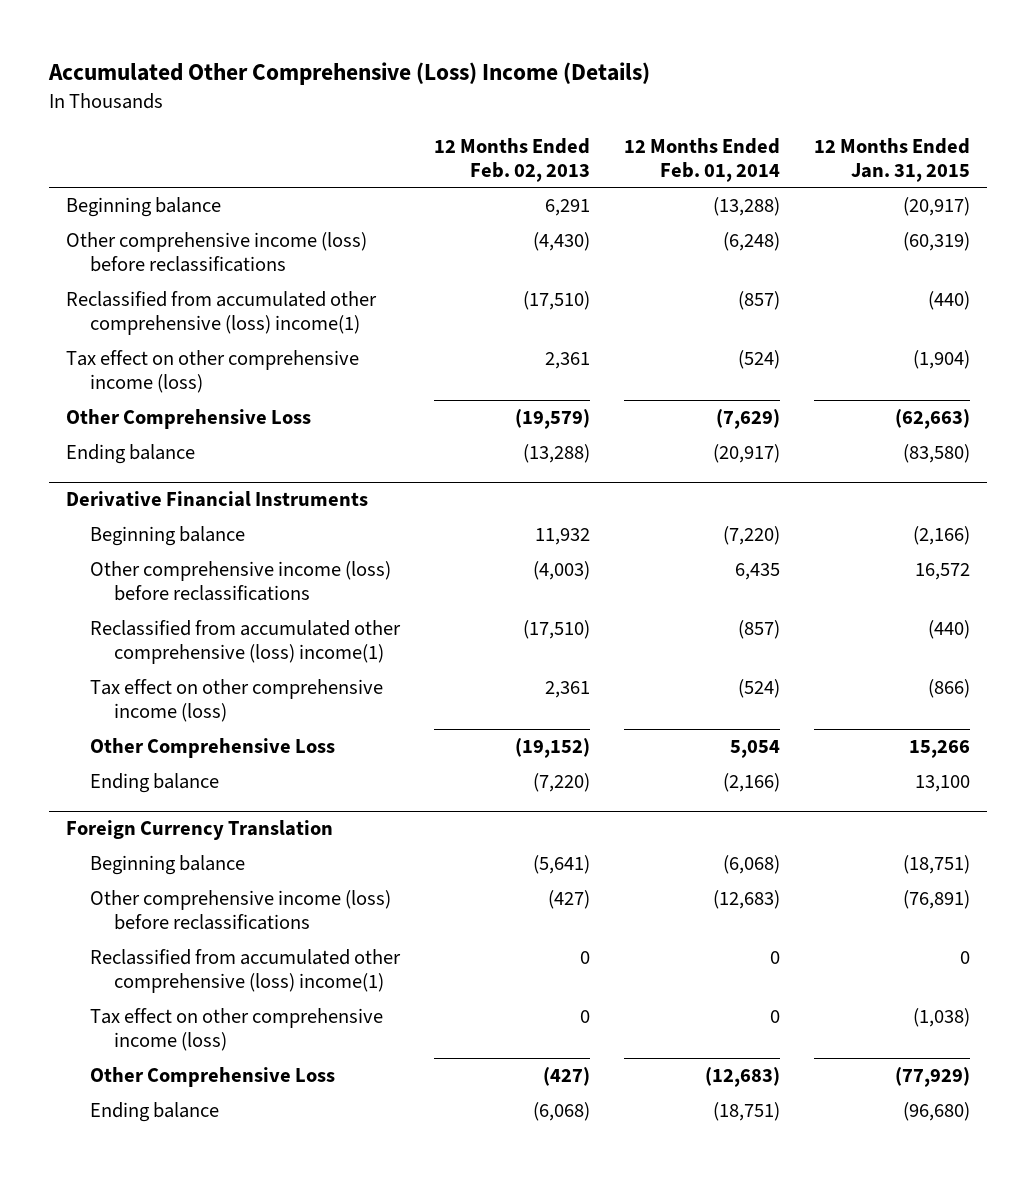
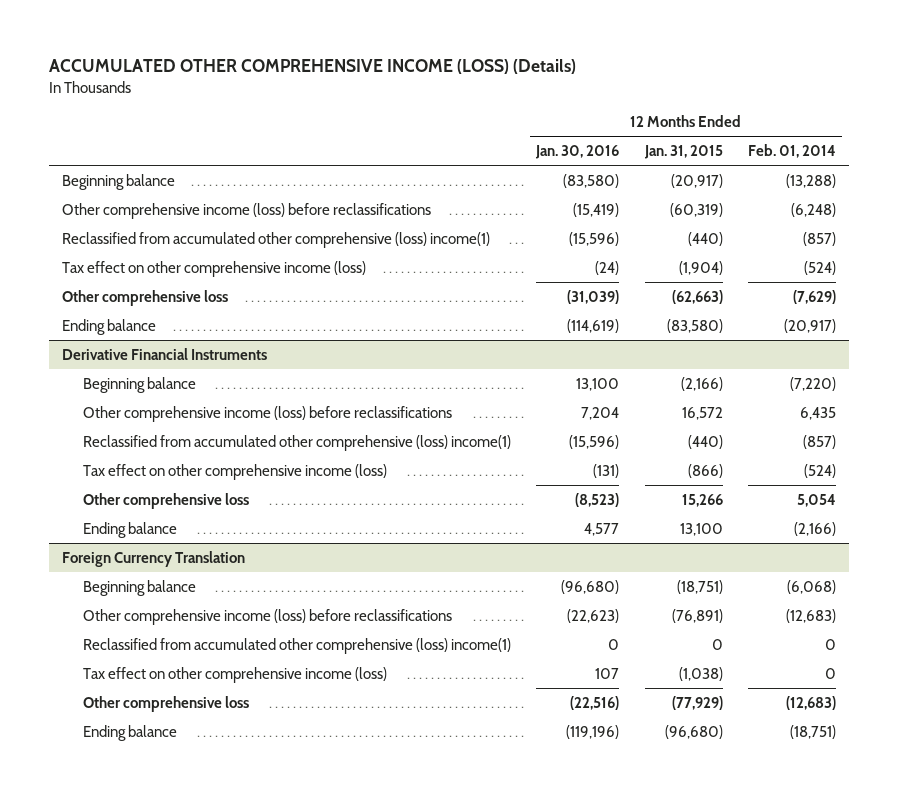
- Accumulated Other Comprehensive (Loss) Income (Details)
+ ACCUMULATED OTHER COMPREHENSIVE INCOME (LOSS) (Details)
- | 12 Months Ended Feb. 02, 2013 | 12 Months Ended Feb. 01, 2014 | 12 Months Ended Jan. 31, 2015
+ | 12 Months Ended Jan. 30, 2016 | 12 Months Ended Jan. 31, 2015 | 12 Months Ended Feb. 01, 2014
- Other Comprehensive Loss | (19,579) | (7,629) | (62,663)
+ Other comprehensive loss | (31,039) | (62,663) | (7,629)
@ Derivative Financial Instruments
- Other Comprehensive Loss | (19,152) | 5,054 | 15,266
+ Other comprehensive loss | (8,523) | 15,266 | 5,054
@ Foreign Currency Translation
- Other Comprehensive Loss | (427) | (12,683) | (77,929)
+ Other comprehensive loss | (22,516) | (77,929) | (12,683)

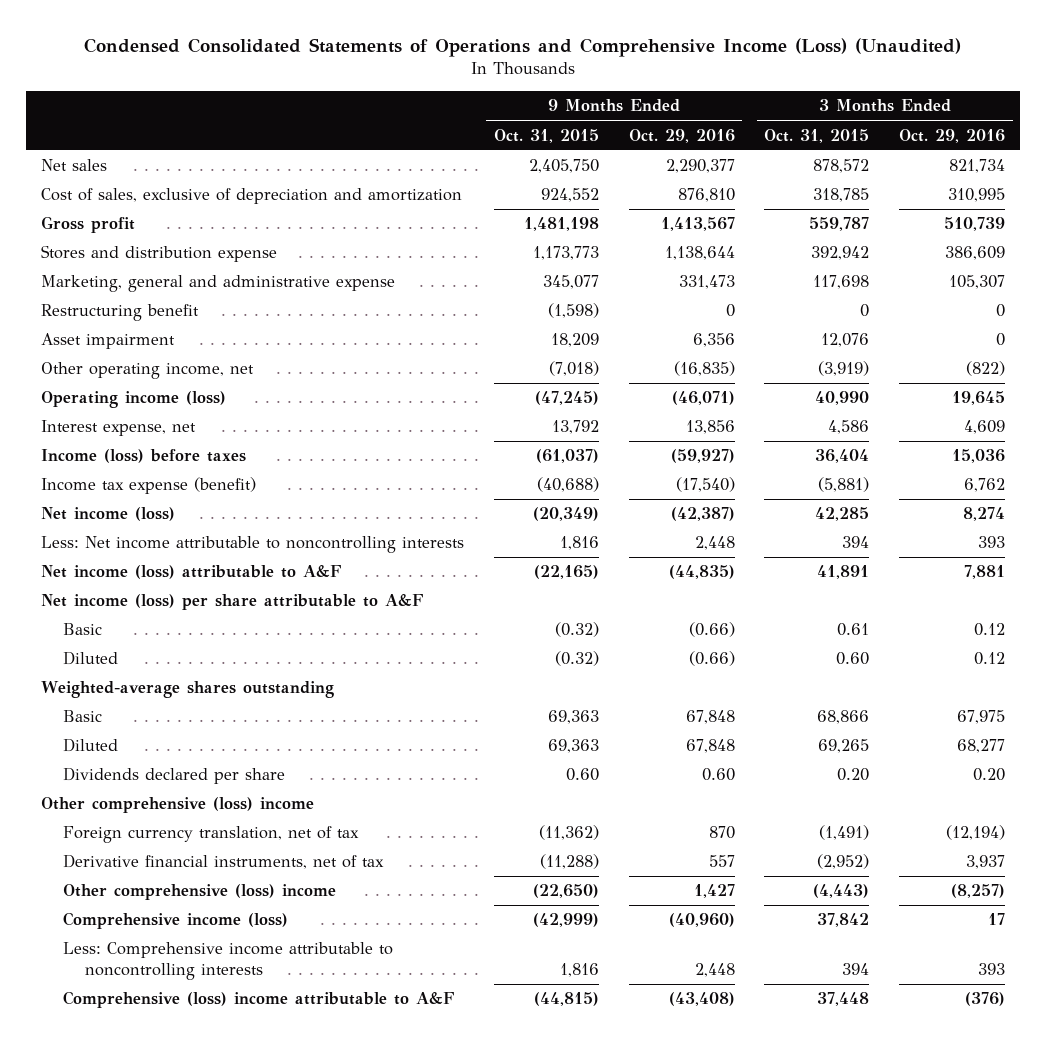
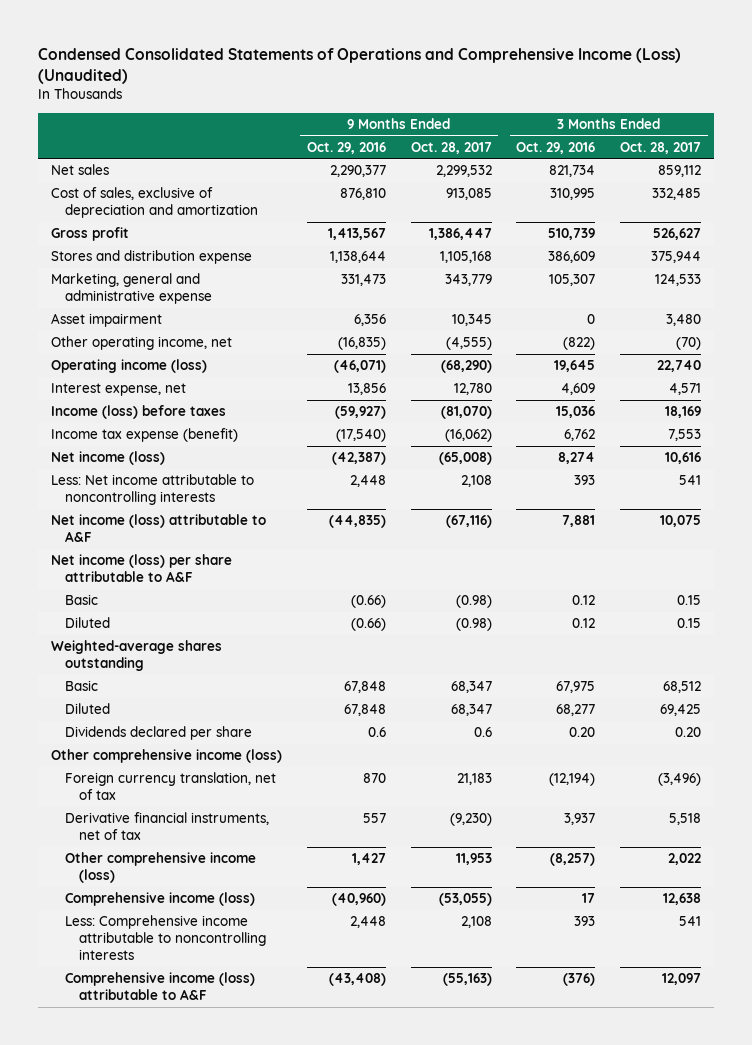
- | 9 Months Ended Oct. 31, 2015 | 9 Months Ended Oct. 29, 2016 | 3 Months Ended Oct. 31, 2015 | 3 Months Ended Oct. 29, 2016
+ | 9 Months Ended Oct. 29, 2016 | 9 Months Ended Oct. 28, 2017 | 3 Months Ended Oct. 29, 2016 | 3 Months Ended Oct. 28, 2017
- Restructuring benefit | (1,598) | 0 | 0 | 0
- Dividends declared per share | 0.60 | 0.60 | 0.20 | 0.20
- Other comprehensive (loss) income
+ Dividends declared per share | 0.6 | 0.6 | 0.20 | 0.20
+ Other comprehensive income (loss)
- Other comprehensive (loss) income | (22,650) | 1,427 | (4,443) | (8,257)
+ Other comprehensive income (loss) | 1,427 | 11,953 | (8,257) | 2,022
- Comprehensive (loss) income attributable to A&F | (44,815) | (43,408) | 37,448 | (376)
+ Comprehensive income (loss) attributable to A&F | (43,408) | (55,163) | (376) | 12,097

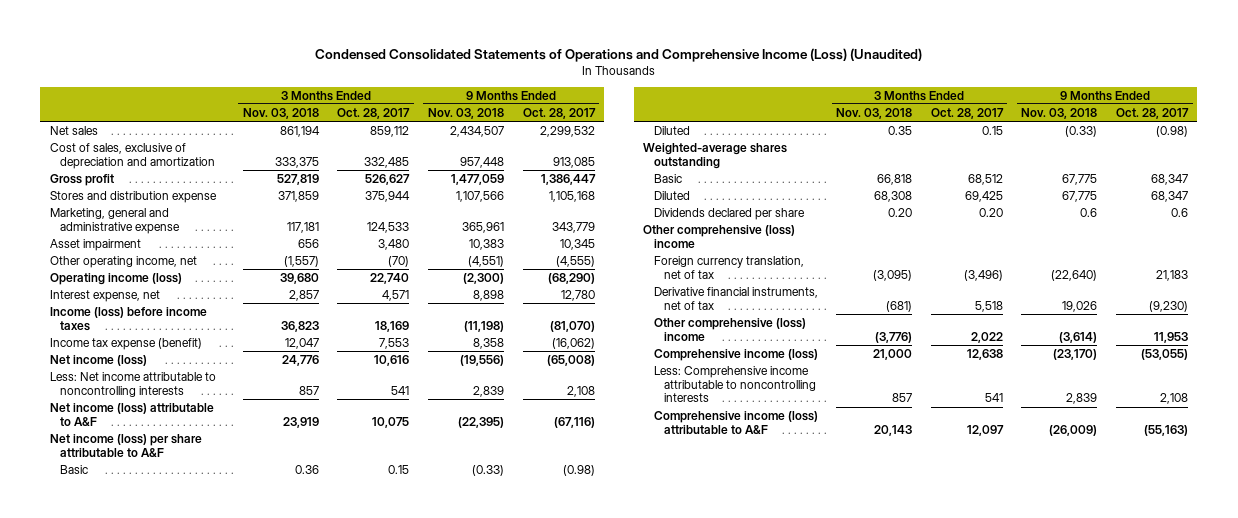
- | 9 Months Ended Oct. 29, 2016 | 9 Months Ended Oct. 28, 2017 | 3 Months Ended Oct. 29, 2016 | 3 Months Ended Oct. 28, 2017
+ | 3 Months Ended Nov. 03, 2018 | 3 Months Ended Oct. 28, 2017 | 9 Months Ended Nov. 03, 2018 | 9 Months Ended Oct. 28, 2017
- Income (loss) before taxes | (59,927) | (81,070) | 15,036 | 18,169
+ Income (loss) before income taxes | 36,823 | 18,169 | (11,198) | (81,070)
- Other comprehensive income (loss)
+ Other comprehensive (loss) income
- Other comprehensive income (loss) | 1,427 | 11,953 | (8,257) | 2,022
+ Other comprehensive (loss) income | (3,776) | 2,022 | (3,614) | 11,953

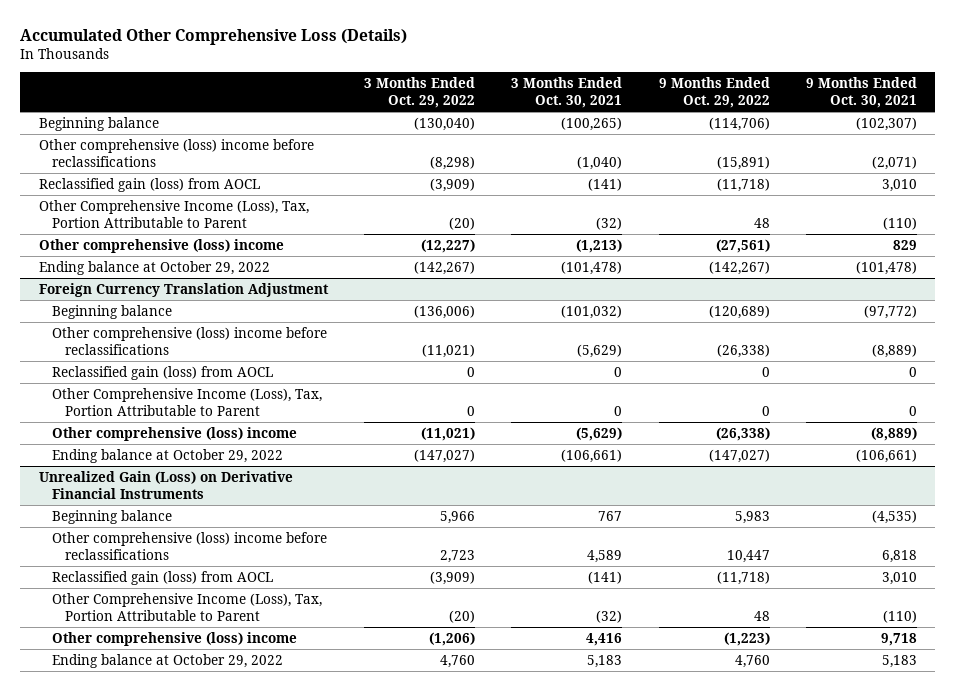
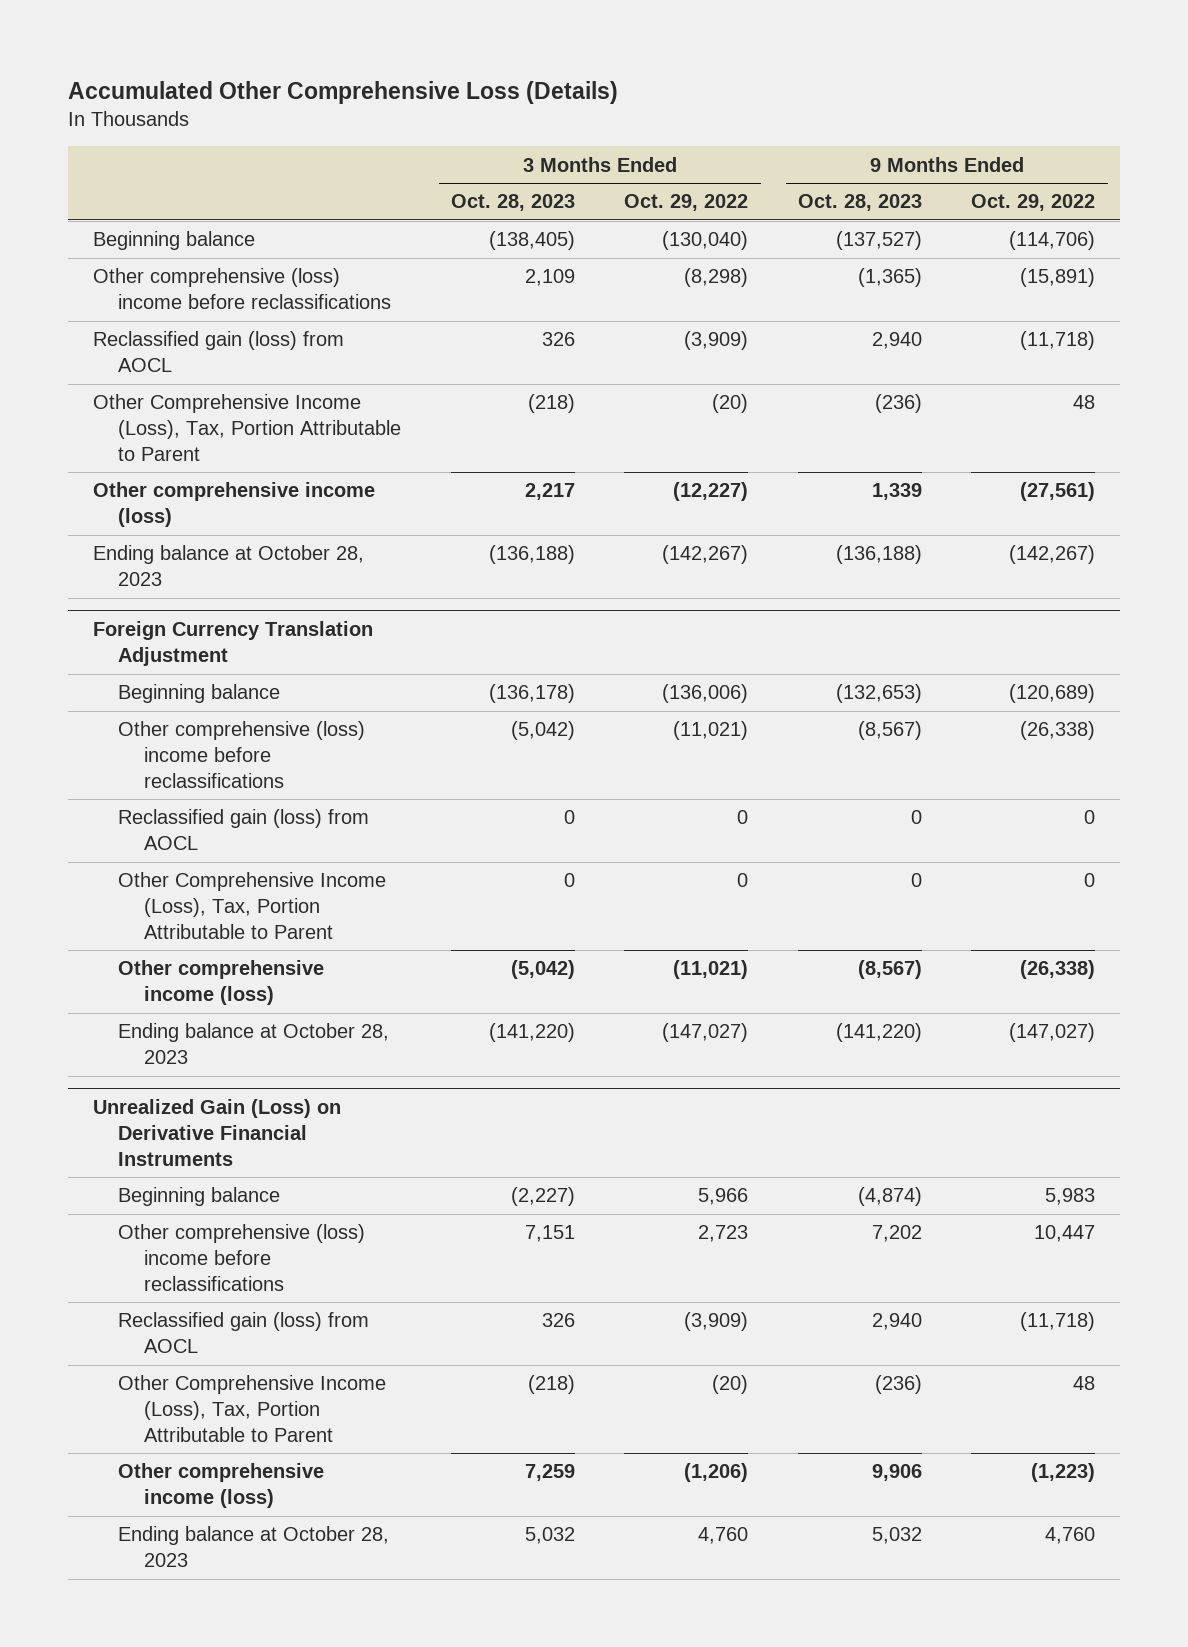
- | 3 Months Ended Oct. 29, 2022 | 3 Months Ended Oct. 30, 2021 | 9 Months Ended Oct. 29, 2022 | 9 Months Ended Oct. 30, 2021
+ | 3 Months Ended Oct. 28, 2023 | 3 Months Ended Oct. 29, 2022 | 9 Months Ended Oct. 28, 2023 | 9 Months Ended Oct. 29, 2022
- Other comprehensive (loss) income | (12,227) | (1,213) | (27,561) | 829
- Ending balance at October 29, 2022 | (142,267) | (101,478) | (142,267) | (101,478)
+ Other comprehensive income (loss) | 2,217 | (12,227) | 1,339 | (27,561)
+ Ending balance at October 28, 2023 | (136,188) | (142,267) | (136,188) | (142,267)
@ Foreign Currency Translation Adjustment
- Other comprehensive (loss) income | (11,021) | (5,629) | (26,338) | (8,889)
- Ending balance at October 29, 2022 | (147,027) | (106,661) | (147,027) | (106,661)
+ Other comprehensive income (loss) | (5,042) | (11,021) | (8,567) | (26,338)
+ Ending balance at October 28, 2023 | (141,220) | (147,027) | (141,220) | (147,027)
@ Unrealized Gain (Loss) on Derivative Financial Instruments
- Other comprehensive (loss) income | (1,206) | 4,416 | (1,223) | 9,718
- Ending balance at October 29, 2022 | 4,760 | 5,183 | 4,760 | 5,183
+ Other comprehensive income (loss) | 7,259 | (1,206) | 9,906 | (1,223)
+ Ending balance at October 28, 2023 | 5,032 | 4,760 | 5,032 | 4,760

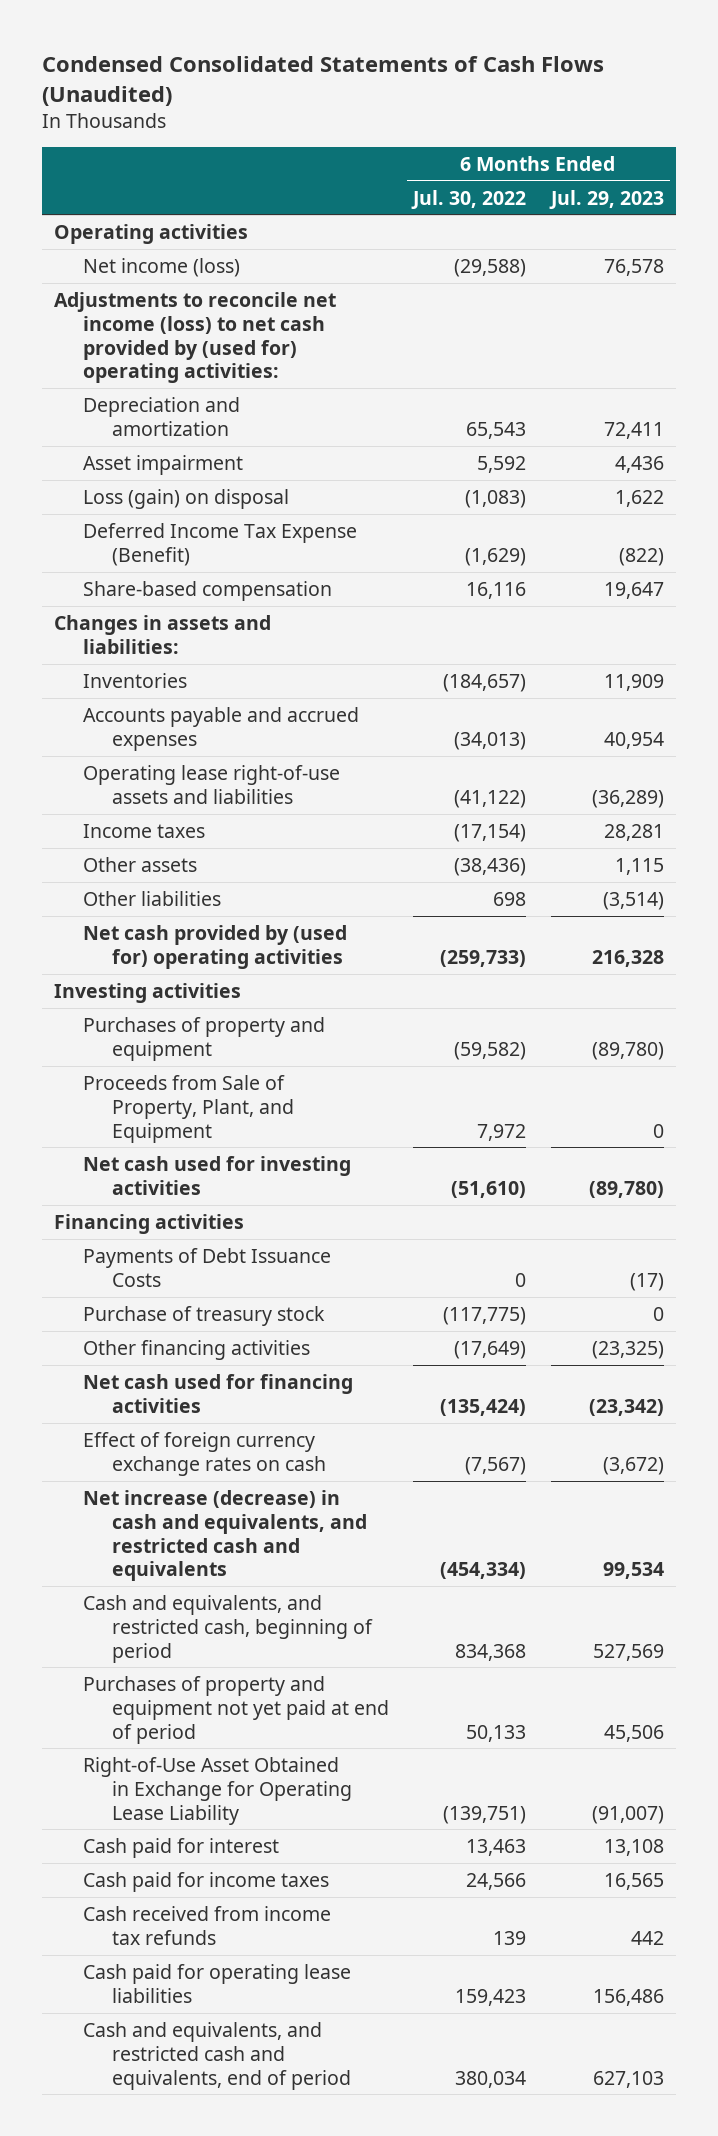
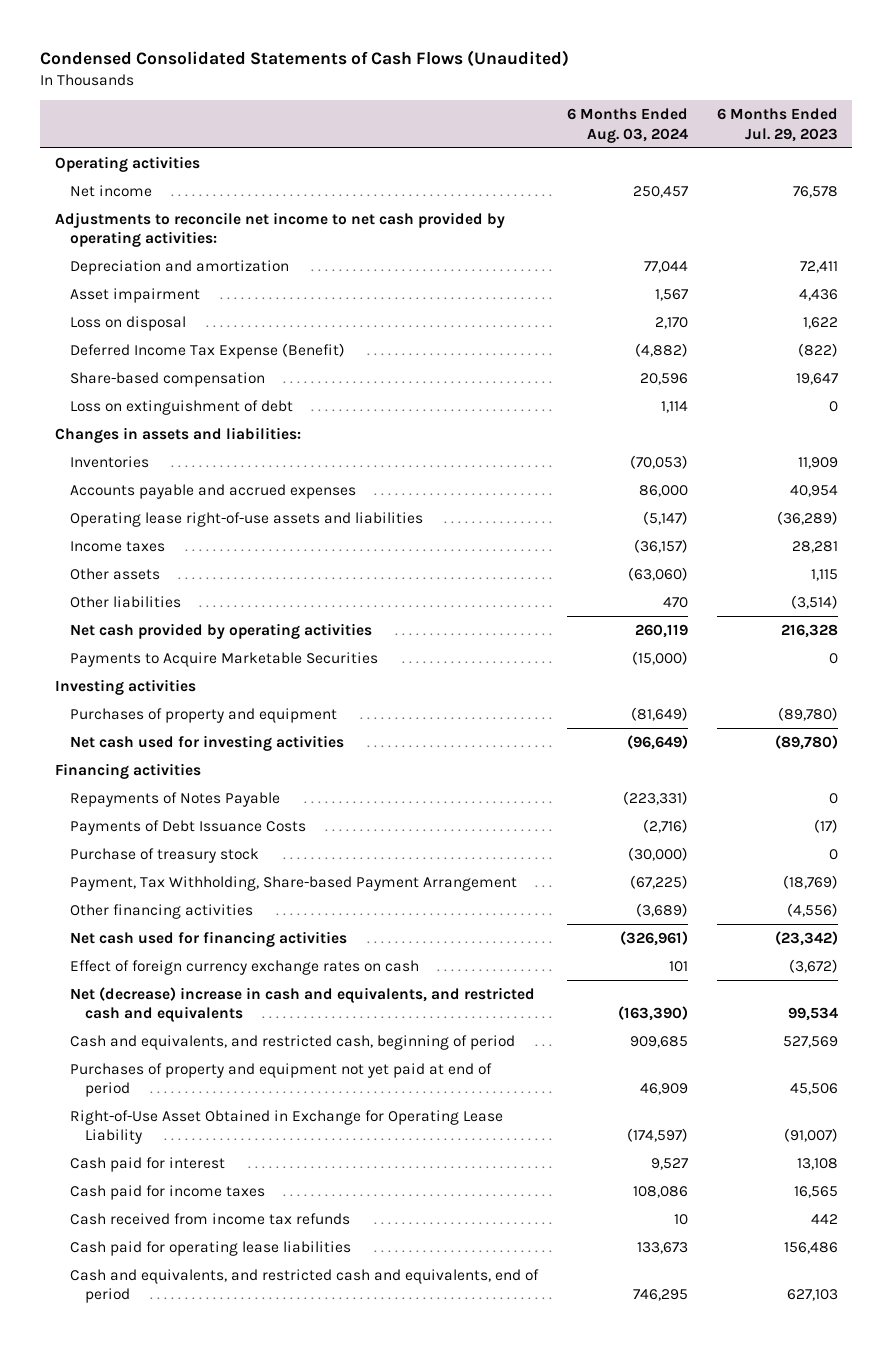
- | 6 Months Ended Jul. 30, 2022 | 6 Months Ended Jul. 29, 2023
+ | 6 Months Ended Aug. 03, 2024 | 6 Months Ended Jul. 29, 2023
- Net income (loss) | (29,588) | 76,578
- Adjustments to reconcile net income (loss) to net cash provided by (used for) operating activities:
+ Net income | 250,457 | 76,578
+ Adjustments to reconcile net income to net cash provided by operating activities:
- Loss (gain) on disposal | (1,083) | 1,622
+ Loss on disposal | 2,170 | 1,622
+ Loss on extinguishment of debt | 1,114 | 0
- Net cash provided by (used for) operating activities | (259,733) | 216,328
+ Net cash provided by operating activities | 260,119 | 216,328
+ Payments to Acquire Marketable Securities | (15,000) | 0
- Proceeds from Sale of Property, Plant, and Equipment | 7,972 | 0
+ Repayments of Notes Payable | (223,331) | 0
- Other financing activities | (17,649) | (23,325)
+ Payment, Tax Withholding, Share-based Payment Arrangement | (67,225) | (18,769)
+ Other financing activities | (3,689) | (4,556)
- Net increase (decrease) in cash and equivalents, and restricted cash and equivalents | (454,334) | 99,534
+ Net (decrease) increase in cash and equivalents, and restricted cash and equivalents | (163,390) | 99,534

